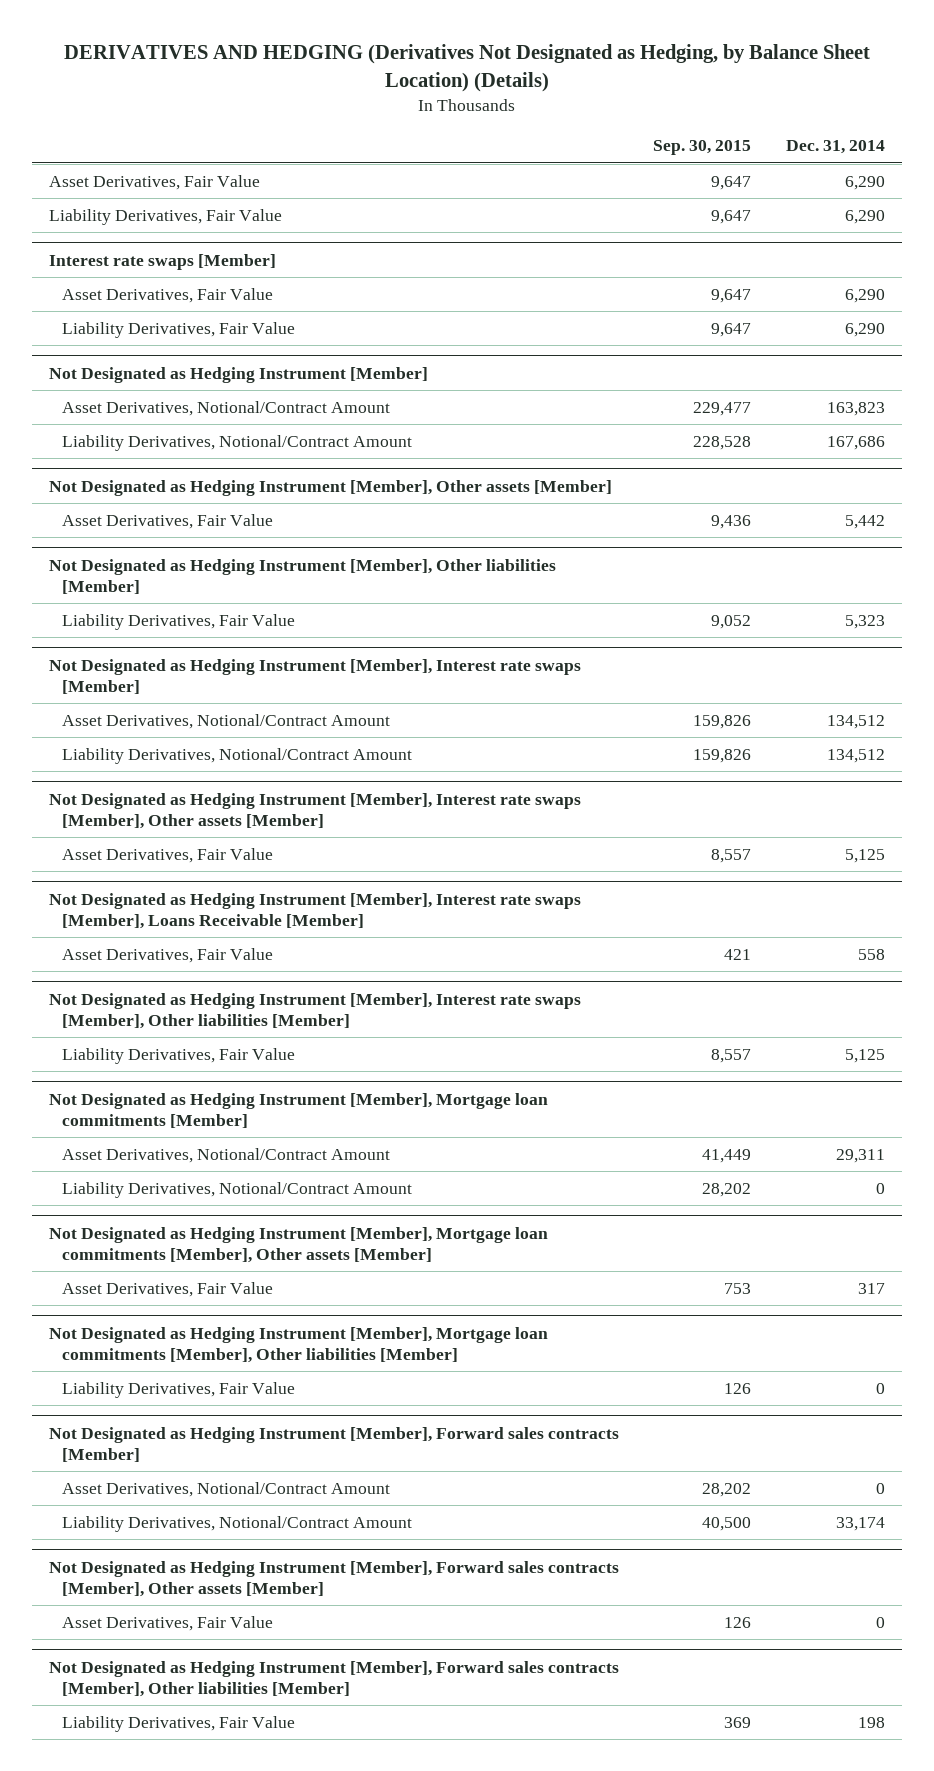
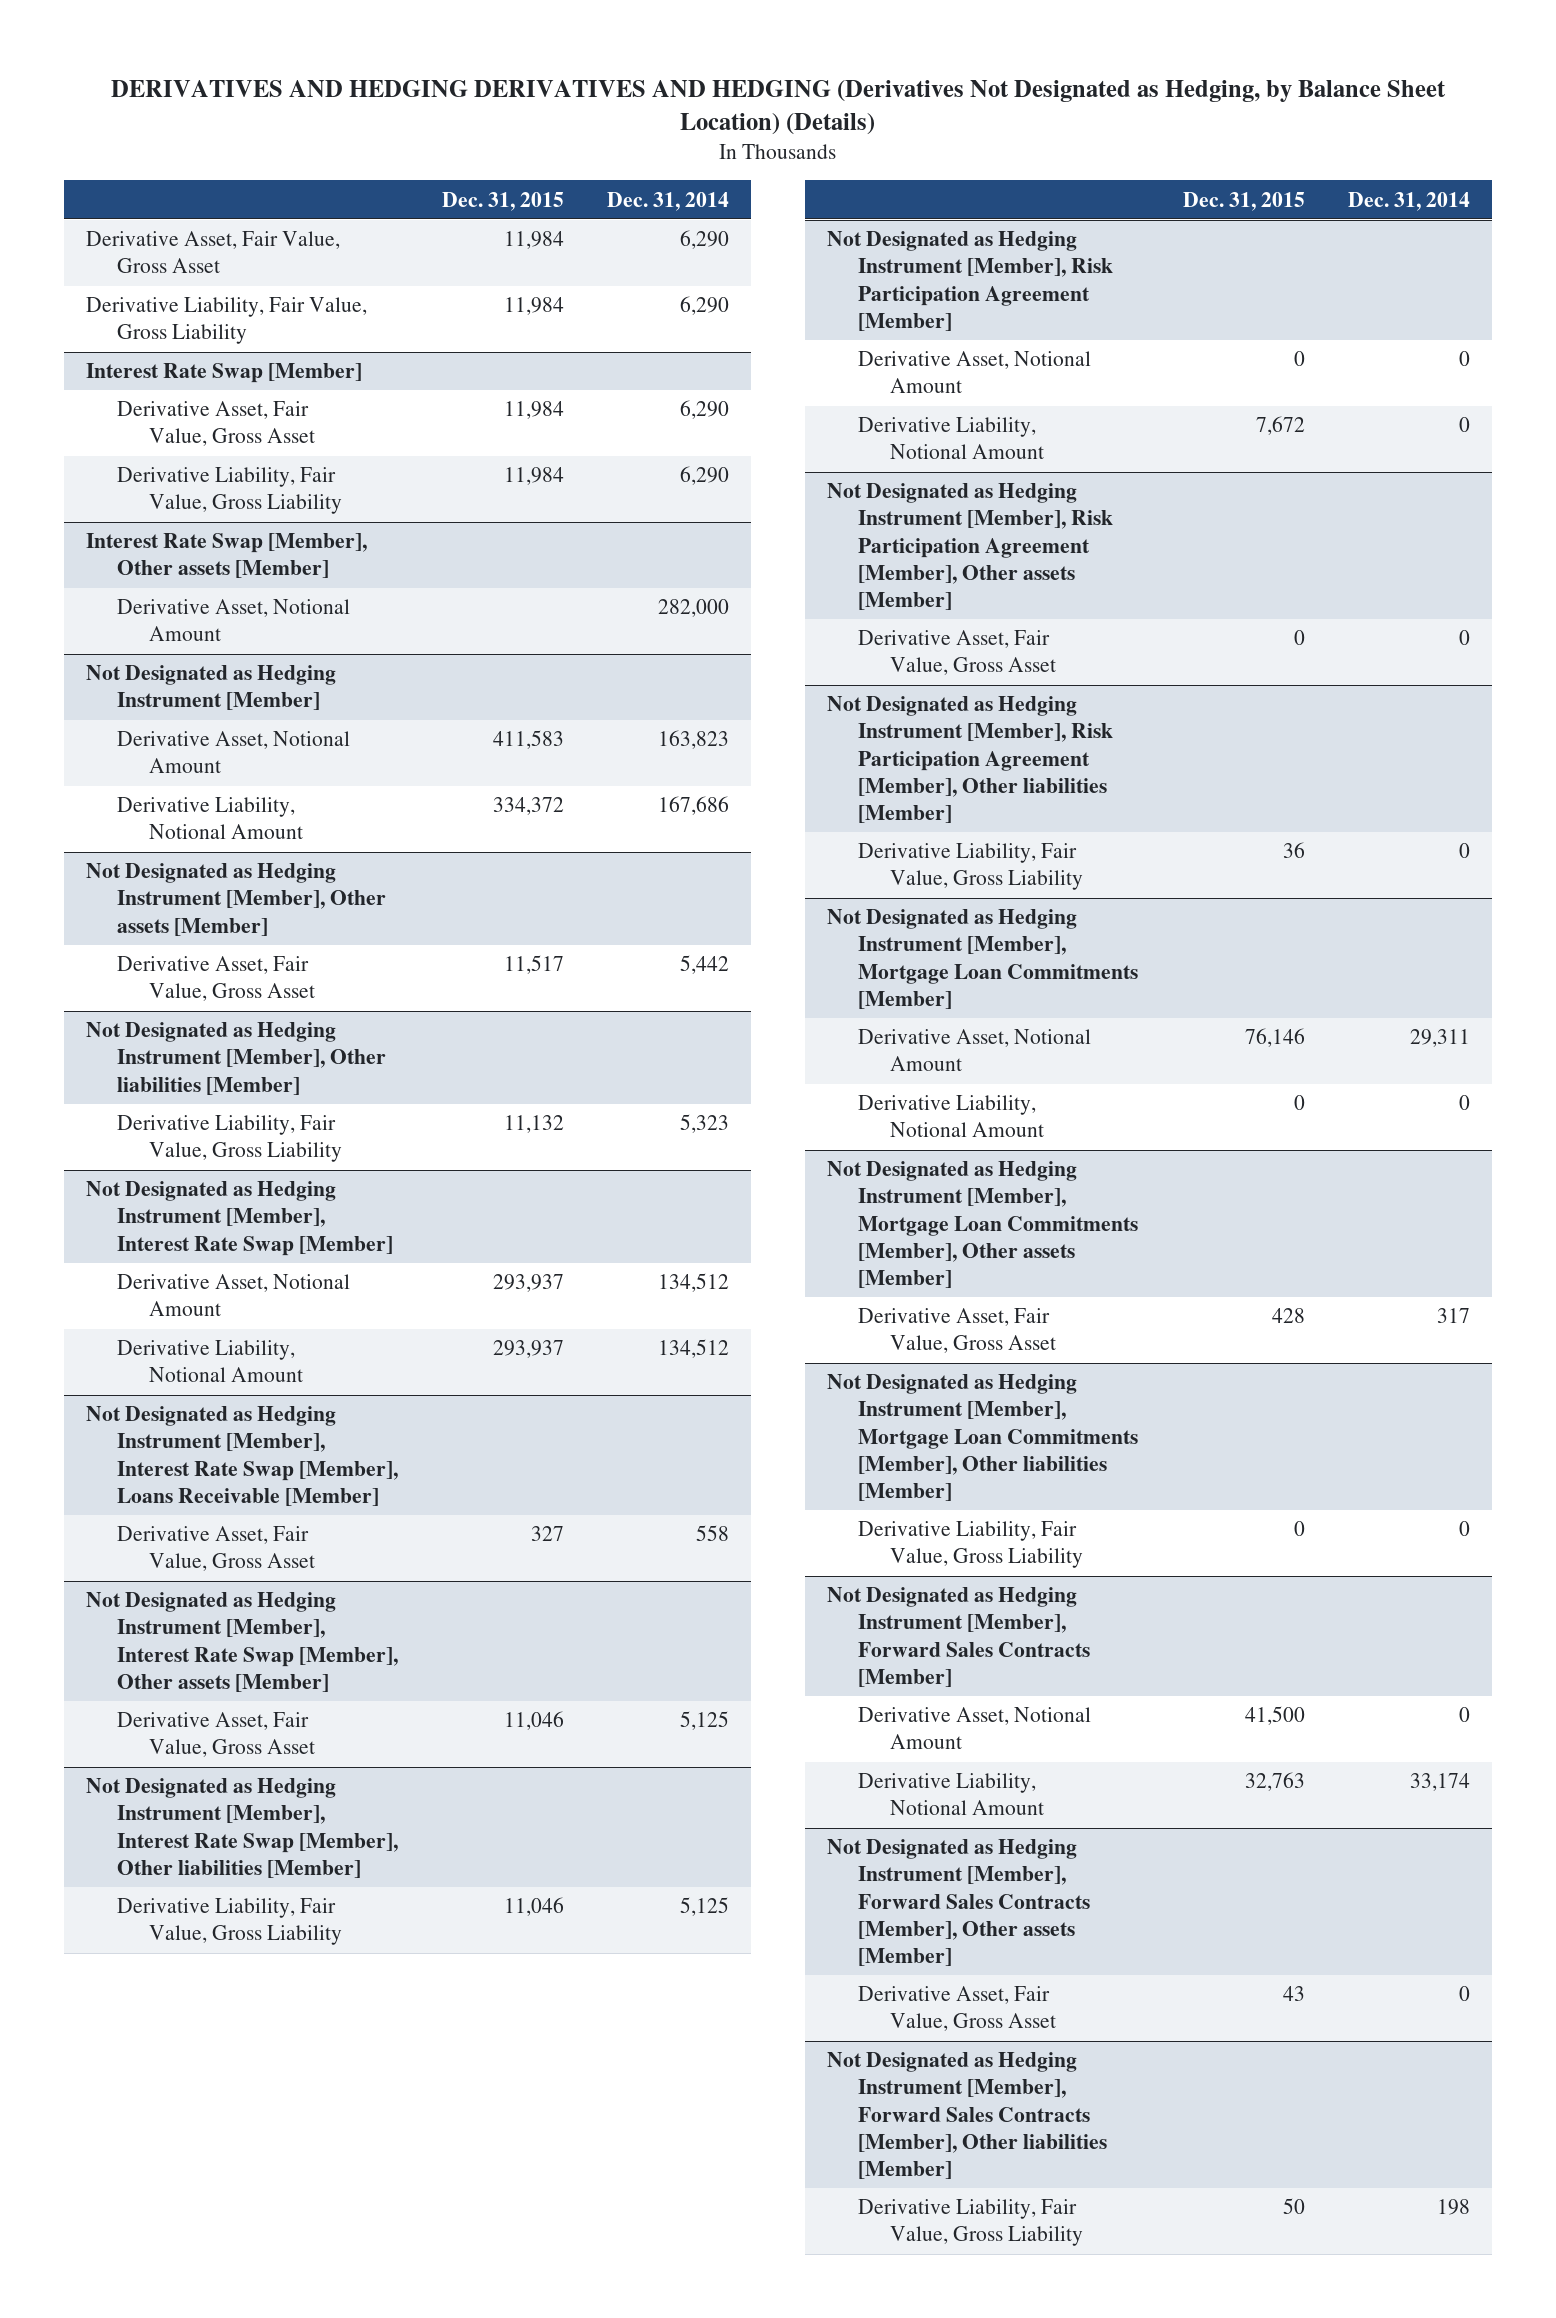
- DERIVATIVES AND HEDGING (Derivatives Not Designated as Hedging, by Balance Sheet Location) (Details)
+ DERIVATIVES AND HEDGING DERIVATIVES AND HEDGING (Derivatives Not Designated as Hedging, by Balance Sheet Location) (Details)
- | Sep. 30, 2015 | Dec. 31, 2014
+ | Dec. 31, 2015 | Dec. 31, 2014
- Asset Derivatives, Fair Value | 9,647 | 6,290
- Liability Derivatives, Fair Value | 9,647 | 6,290
- Interest rate swaps [Member]
- Asset Derivatives, Fair Value | 9,647 | 6,290
- Liability Derivatives, Fair Value | 9,647 | 6,290
+ Derivative Asset, Fair Value, Gross Asset | 11,984 | 6,290
+ Derivative Liability, Fair Value, Gross Liability | 11,984 | 6,290
+ Interest Rate Swap [Member]
+ Derivative Asset, Fair Value, Gross Asset | 11,984 | 6,290
+ Derivative Liability, Fair Value, Gross Liability | 11,984 | 6,290
+ Interest Rate Swap [Member], Other assets [Member]
+ Derivative Asset, Notional Amount | | 282,000
@ Not Designated as Hedging Instrument [Member]
- Asset Derivatives, Notional/Contract Amount | 229,477 | 163,823
- Liability Derivatives, Notional/Contract Amount | 228,528 | 167,686
+ Derivative Asset, Notional Amount | 411,583 | 163,823
+ Derivative Liability, Notional Amount | 334,372 | 167,686
@ Not Designated as Hedging Instrument [Member], Other assets [Member]
- Asset Derivatives, Fair Value | 9,436 | 5,442
+ Derivative Asset, Fair Value, Gross Asset | 11,517 | 5,442
@ Not Designated as Hedging Instrument [Member], Other liabilities [Member]
- Liability Derivatives, Fair Value | 9,052 | 5,323
- Not Designated as Hedging Instrument [Member], Interest rate swaps [Member]
- Asset Derivatives, Notional/Contract Amount | 159,826 | 134,512
- Liability Derivatives, Notional/Contract Amount | 159,826 | 134,512
- Not Designated as Hedging Instrument [Member], Interest rate swaps [Member], Other assets [Member]
- Asset Derivatives, Fair Value | 8,557 | 5,125
- Not Designated as Hedging Instrument [Member], Interest rate swaps [Member], Loans Receivable [Member]
- Asset Derivatives, Fair Value | 421 | 558
- Not Designated as Hedging Instrument [Member], Interest rate swaps [Member], Other liabilities [Member]
- Liability Derivatives, Fair Value | 8,557 | 5,125
- Not Designated as Hedging Instrument [Member], Mortgage loan commitments [Member]
- Asset Derivatives, Notional/Contract Amount | 41,449 | 29,311
- Liability Derivatives, Notional/Contract Amount | 28,202 | 0
- Not Designated as Hedging Instrument [Member], Mortgage loan commitments [Member], Other assets [Member]
- Asset Derivatives, Fair Value | 753 | 317
- Not Designated as Hedging Instrument [Member], Mortgage loan commitments [Member], Other liabilities [Member]
- Liability Derivatives, Fair Value | 126 | 0
- Not Designated as Hedging Instrument [Member], Forward sales contracts [Member]
- Asset Derivatives, Notional/Contract Amount | 28,202 | 0
- Liability Derivatives, Notional/Contract Amount | 40,500 | 33,174
- Not Designated as Hedging Instrument [Member], Forward sales contracts [Member], Other assets [Member]
- Asset Derivatives, Fair Value | 126 | 0
- Not Designated as Hedging Instrument [Member], Forward sales contracts [Member], Other liabilities [Member]
- Liability Derivatives, Fair Value | 369 | 198
@ Not Designated as Hedging Instrument [Member], Other liabilities [Member]
+ Derivative Liability, Fair Value, Gross Liability | 11,132 | 5,323
+ Not Designated as Hedging Instrument [Member], Interest Rate Swap [Member]
+ Derivative Asset, Notional Amount | 293,937 | 134,512
+ Derivative Liability, Notional Amount | 293,937 | 134,512
+ Not Designated as Hedging Instrument [Member], Interest Rate Swap [Member], Loans Receivable [Member]
+ Derivative Asset, Fair Value, Gross Asset | 327 | 558
+ Not Designated as Hedging Instrument [Member], Interest Rate Swap [Member], Other assets [Member]
+ Derivative Asset, Fair Value, Gross Asset | 11,046 | 5,125
+ Not Designated as Hedging Instrument [Member], Interest Rate Swap [Member], Other liabilities [Member]
+ Derivative Liability, Fair Value, Gross Liability | 11,046 | 5,125
+ Not Designated as Hedging Instrument [Member], Risk Participation Agreement [Member]
+ Derivative Asset, Notional Amount | 0 | 0
+ Derivative Liability, Notional Amount | 7,672 | 0
+ Not Designated as Hedging Instrument [Member], Risk Participation Agreement [Member], Other assets [Member]
+ Derivative Asset, Fair Value, Gross Asset | 0 | 0
+ Not Designated as Hedging Instrument [Member], Risk Participation Agreement [Member], Other liabilities [Member]
+ Derivative Liability, Fair Value, Gross Liability | 36 | 0
+ Not Designated as Hedging Instrument [Member], Mortgage Loan Commitments [Member]
+ Derivative Asset, Notional Amount | 76,146 | 29,311
+ Derivative Liability, Notional Amount | 0 | 0
+ Not Designated as Hedging Instrument [Member], Mortgage Loan Commitments [Member], Other assets [Member]
+ Derivative Asset, Fair Value, Gross Asset | 428 | 317
+ Not Designated as Hedging Instrument [Member], Mortgage Loan Commitments [Member], Other liabilities [Member]
+ Derivative Liability, Fair Value, Gross Liability | 0 | 0
+ Not Designated as Hedging Instrument [Member], Forward Sales Contracts [Member]
+ Derivative Asset, Notional Amount | 41,500 | 0
+ Derivative Liability, Notional Amount | 32,763 | 33,174
+ Not Designated as Hedging Instrument [Member], Forward Sales Contracts [Member], Other assets [Member]
+ Derivative Asset, Fair Value, Gross Asset | 43 | 0
+ Not Designated as Hedging Instrument [Member], Forward Sales Contracts [Member], Other liabilities [Member]
+ Derivative Liability, Fair Value, Gross Liability | 50 | 198

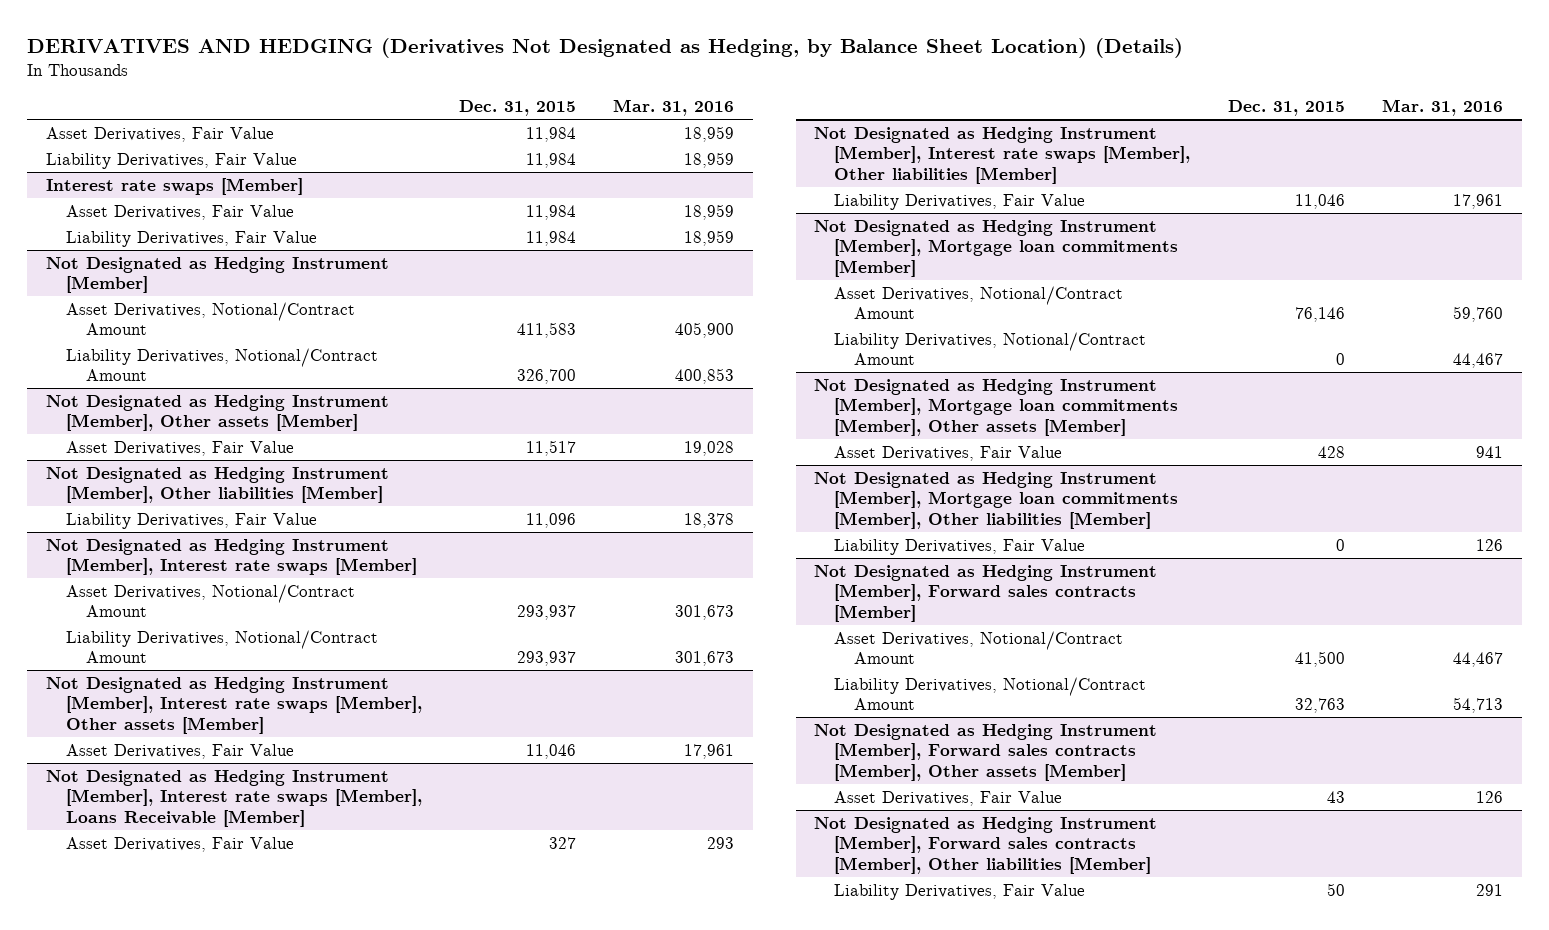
- DERIVATIVES AND HEDGING DERIVATIVES AND HEDGING (Derivatives Not Designated as Hedging, by Balance Sheet Location) (Details)
+ DERIVATIVES AND HEDGING (Derivatives Not Designated as Hedging, by Balance Sheet Location) (Details)
- | Dec. 31, 2015 | Dec. 31, 2014
+ | Dec. 31, 2015 | Mar. 31, 2016
- Derivative Asset, Fair Value, Gross Asset | 11,984 | 6,290
- Derivative Liability, Fair Value, Gross Liability | 11,984 | 6,290
- Interest Rate Swap [Member]
- Derivative Asset, Fair Value, Gross Asset | 11,984 | 6,290
- Derivative Liability, Fair Value, Gross Liability | 11,984 | 6,290
- Interest Rate Swap [Member], Other assets [Member]
- Derivative Asset, Notional Amount | | 282,000
+ Asset Derivatives, Fair Value | 11,984 | 18,959
+ Liability Derivatives, Fair Value | 11,984 | 18,959
+ Interest rate swaps [Member]
+ Asset Derivatives, Fair Value | 11,984 | 18,959
+ Liability Derivatives, Fair Value | 11,984 | 18,959
@ Not Designated as Hedging Instrument [Member]
- Derivative Asset, Notional Amount | 411,583 | 163,823
- Derivative Liability, Notional Amount | 334,372 | 167,686
+ Asset Derivatives, Notional/Contract Amount | 411,583 | 405,900
+ Liability Derivatives, Notional/Contract Amount | 326,700 | 400,853
@ Not Designated as Hedging Instrument [Member], Other assets [Member]
- Derivative Asset, Fair Value, Gross Asset | 11,517 | 5,442
+ Asset Derivatives, Fair Value | 11,517 | 19,028
@ Not Designated as Hedging Instrument [Member], Other liabilities [Member]
- Derivative Liability, Fair Value, Gross Liability | 11,132 | 5,323
- Not Designated as Hedging Instrument [Member], Interest Rate Swap [Member]
- Derivative Asset, Notional Amount | 293,937 | 134,512
- Derivative Liability, Notional Amount | 293,937 | 134,512
- Not Designated as Hedging Instrument [Member], Interest Rate Swap [Member], Loans Receivable [Member]
- Derivative Asset, Fair Value, Gross Asset | 327 | 558
- Not Designated as Hedging Instrument [Member], Interest Rate Swap [Member], Other assets [Member]
- Derivative Asset, Fair Value, Gross Asset | 11,046 | 5,125
- Not Designated as Hedging Instrument [Member], Interest Rate Swap [Member], Other liabilities [Member]
- Derivative Liability, Fair Value, Gross Liability | 11,046 | 5,125
- Not Designated as Hedging Instrument [Member], Risk Participation Agreement [Member]
- Derivative Asset, Notional Amount | 0 | 0
- Derivative Liability, Notional Amount | 7,672 | 0
- Not Designated as Hedging Instrument [Member], Risk Participation Agreement [Member], Other assets [Member]
- Derivative Asset, Fair Value, Gross Asset | 0 | 0
- Not Designated as Hedging Instrument [Member], Risk Participation Agreement [Member], Other liabilities [Member]
- Derivative Liability, Fair Value, Gross Liability | 36 | 0
- Not Designated as Hedging Instrument [Member], Mortgage Loan Commitments [Member]
- Derivative Asset, Notional Amount | 76,146 | 29,311
- Derivative Liability, Notional Amount | 0 | 0
- Not Designated as Hedging Instrument [Member], Mortgage Loan Commitments [Member], Other assets [Member]
- Derivative Asset, Fair Value, Gross Asset | 428 | 317
- Not Designated as Hedging Instrument [Member], Mortgage Loan Commitments [Member], Other liabilities [Member]
- Derivative Liability, Fair Value, Gross Liability | 0 | 0
- Not Designated as Hedging Instrument [Member], Forward Sales Contracts [Member]
- Derivative Asset, Notional Amount | 41,500 | 0
- Derivative Liability, Notional Amount | 32,763 | 33,174
- Not Designated as Hedging Instrument [Member], Forward Sales Contracts [Member], Other assets [Member]
- Derivative Asset, Fair Value, Gross Asset | 43 | 0
- Not Designated as Hedging Instrument [Member], Forward Sales Contracts [Member], Other liabilities [Member]
- Derivative Liability, Fair Value, Gross Liability | 50 | 198
@ Not Designated as Hedging Instrument [Member], Other liabilities [Member]
+ Liability Derivatives, Fair Value | 11,096 | 18,378
+ Not Designated as Hedging Instrument [Member], Interest rate swaps [Member]
+ Asset Derivatives, Notional/Contract Amount | 293,937 | 301,673
+ Liability Derivatives, Notional/Contract Amount | 293,937 | 301,673
+ Not Designated as Hedging Instrument [Member], Interest rate swaps [Member], Other assets [Member]
+ Asset Derivatives, Fair Value | 11,046 | 17,961
+ Not Designated as Hedging Instrument [Member], Interest rate swaps [Member], Loans Receivable [Member]
+ Asset Derivatives, Fair Value | 327 | 293
+ Not Designated as Hedging Instrument [Member], Interest rate swaps [Member], Other liabilities [Member]
+ Liability Derivatives, Fair Value | 11,046 | 17,961
+ Not Designated as Hedging Instrument [Member], Mortgage loan commitments [Member]
+ Asset Derivatives, Notional/Contract Amount | 76,146 | 59,760
+ Liability Derivatives, Notional/Contract Amount | 0 | 44,467
+ Not Designated as Hedging Instrument [Member], Mortgage loan commitments [Member], Other assets [Member]
+ Asset Derivatives, Fair Value | 428 | 941
+ Not Designated as Hedging Instrument [Member], Mortgage loan commitments [Member], Other liabilities [Member]
+ Liability Derivatives, Fair Value | 0 | 126
+ Not Designated as Hedging Instrument [Member], Forward sales contracts [Member]
+ Asset Derivatives, Notional/Contract Amount | 41,500 | 44,467
+ Liability Derivatives, Notional/Contract Amount | 32,763 | 54,713
+ Not Designated as Hedging Instrument [Member], Forward sales contracts [Member], Other assets [Member]
+ Asset Derivatives, Fair Value | 43 | 126
+ Not Designated as Hedging Instrument [Member], Forward sales contracts [Member], Other liabilities [Member]
+ Liability Derivatives, Fair Value | 50 | 291

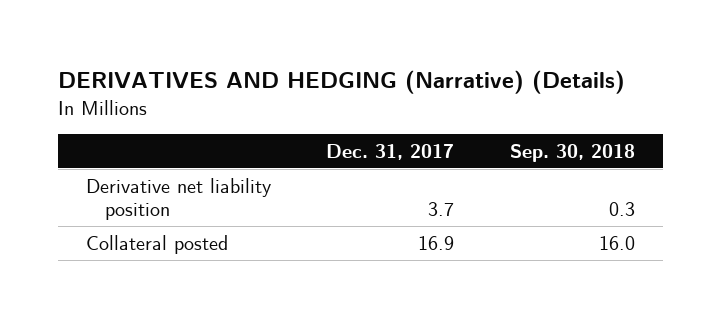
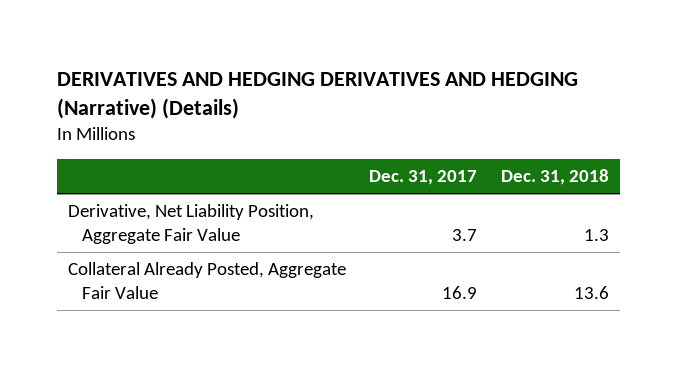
- DERIVATIVES AND HEDGING (Narrative) (Details)
+ DERIVATIVES AND HEDGING DERIVATIVES AND HEDGING (Narrative) (Details)
- | Dec. 31, 2017 | Sep. 30, 2018
+ | Dec. 31, 2017 | Dec. 31, 2018
- Derivative net liability position | 3.7 | 0.3
- Collateral posted | 16.9 | 16.0
+ Derivative, Net Liability Position, Aggregate Fair Value | 3.7 | 1.3
+ Collateral Already Posted, Aggregate Fair Value | 16.9 | 13.6

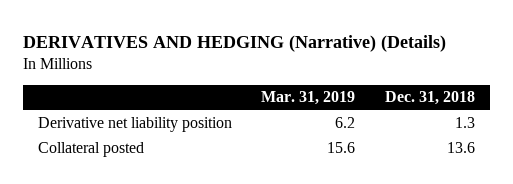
- DERIVATIVES AND HEDGING DERIVATIVES AND HEDGING (Narrative) (Details)
+ DERIVATIVES AND HEDGING (Narrative) (Details)
- | Dec. 31, 2017 | Dec. 31, 2018
+ | Mar. 31, 2019 | Dec. 31, 2018
- Derivative, Net Liability Position, Aggregate Fair Value | 3.7 | 1.3
- Collateral Already Posted, Aggregate Fair Value | 16.9 | 13.6
+ Derivative net liability position | 6.2 | 1.3
+ Collateral posted | 15.6 | 13.6

